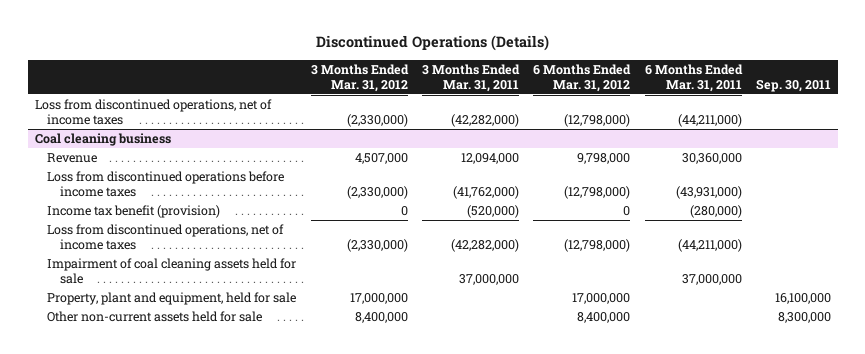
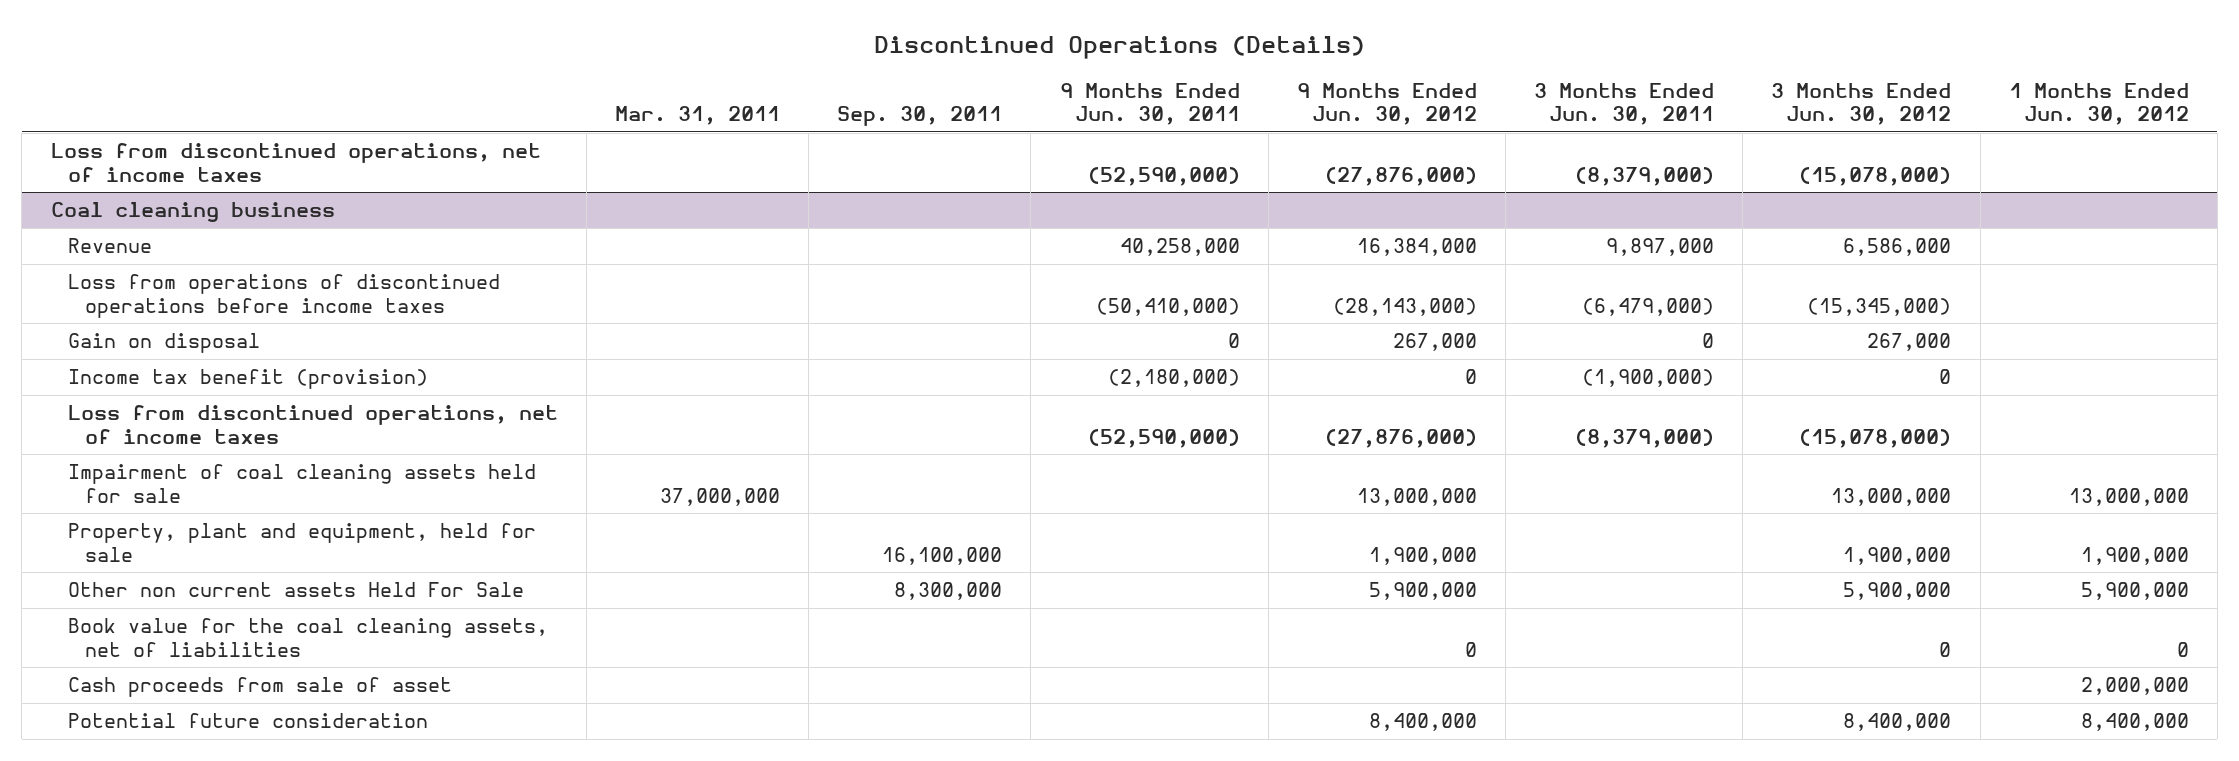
- | 3 Months Ended Mar. 31, 2012 | 3 Months Ended Mar. 31, 2011 | 6 Months Ended Mar. 31, 2012 | 6 Months Ended Mar. 31, 2011 | Sep. 30, 2011
+ | Mar. 31, 2011 | Sep. 30, 2011 | 9 Months Ended Jun. 30, 2011 | 9 Months Ended Jun. 30, 2012 | 3 Months Ended Jun. 30, 2011 | 3 Months Ended Jun. 30, 2012 | 1 Months Ended Jun. 30, 2012
@ Coal cleaning business
- Loss from discontinued operations before income taxes | (2,330,000) | (41,762,000) | (12,798,000) | (43,931,000) |
+ Loss from operations of discontinued operations before income taxes | | | (50,410,000) | (28,143,000) | (6,479,000) | (15,345,000) |
+ Gain on disposal | | | 0 | 267,000 | 0 | 267,000 |
- Other non-current assets held for sale | 8,400,000 | | 8,400,000 | | 8,300,000
+ Other non current assets Held For Sale | | 8,300,000 | | 5,900,000 | | 5,900,000 | 5,900,000
+ Book value for the coal cleaning assets, net of liabilities | | | | 0 | | 0 | 0
+ Cash proceeds from sale of asset | | | | | | | 2,000,000
+ Potential future consideration | | | | 8,400,000 | | 8,400,000 | 8,400,000

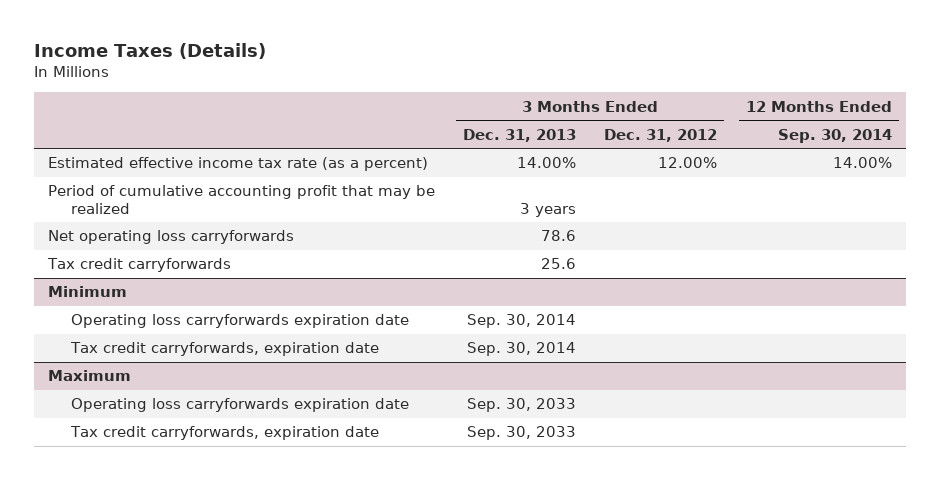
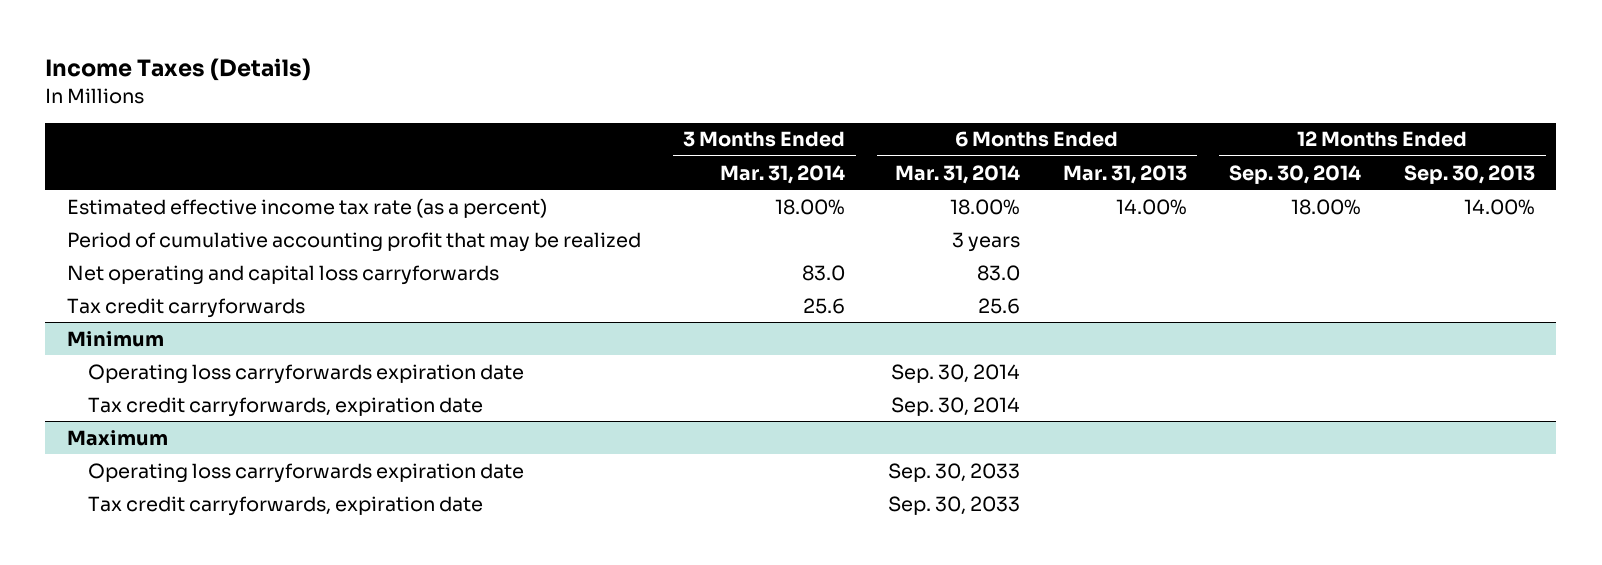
- | 3 Months Ended Dec. 31, 2013 | 3 Months Ended Dec. 31, 2012 | 12 Months Ended Sep. 30, 2014
+ | 3 Months Ended Mar. 31, 2014 | 6 Months Ended Mar. 31, 2014 | 6 Months Ended Mar. 31, 2013 | 12 Months Ended Sep. 30, 2014 | 12 Months Ended Sep. 30, 2013
- Estimated effective income tax rate (as a percent) | 14.00% | 12.00% | 14.00%
+ Estimated effective income tax rate (as a percent) | 18.00% | 18.00% | 14.00% | 18.00% | 14.00%
- Net operating loss carryforwards | 78.6 | |
+ Net operating and capital loss carryforwards | 83.0 | 83.0 | | |

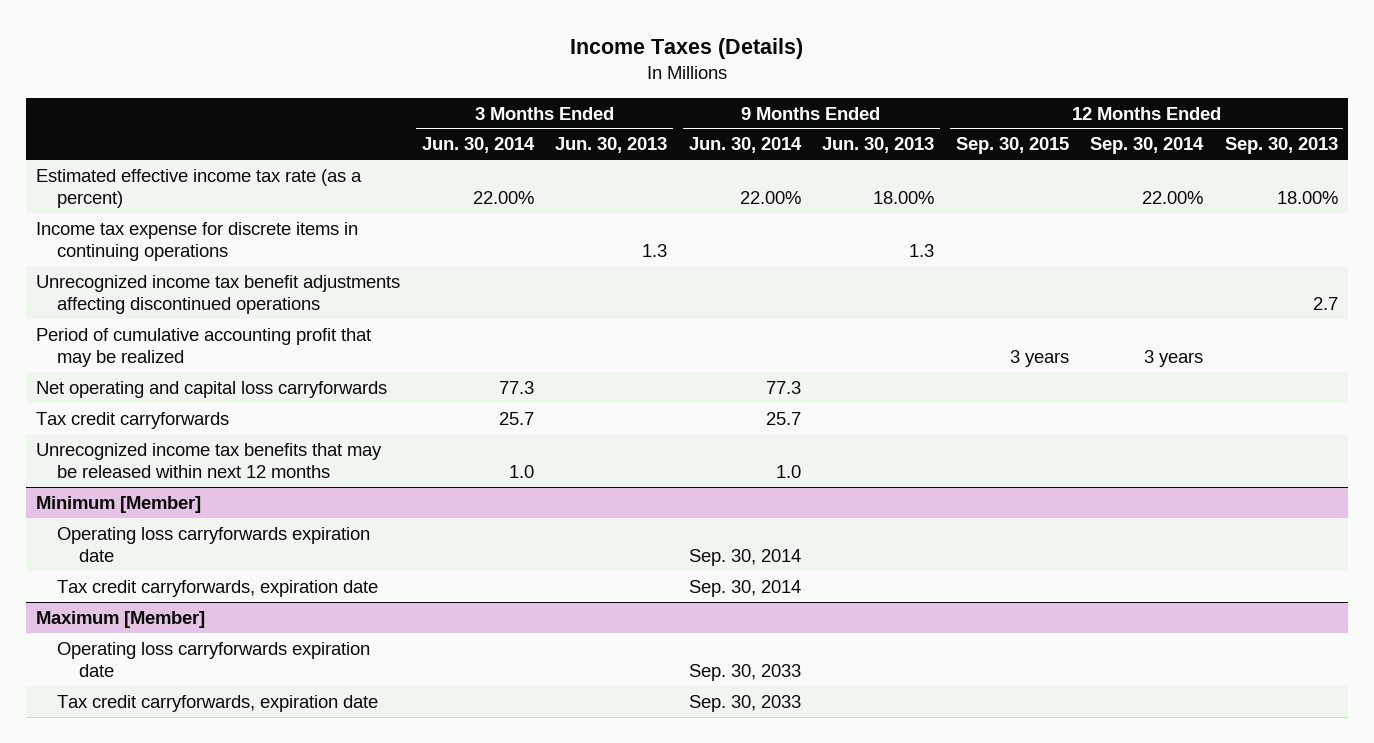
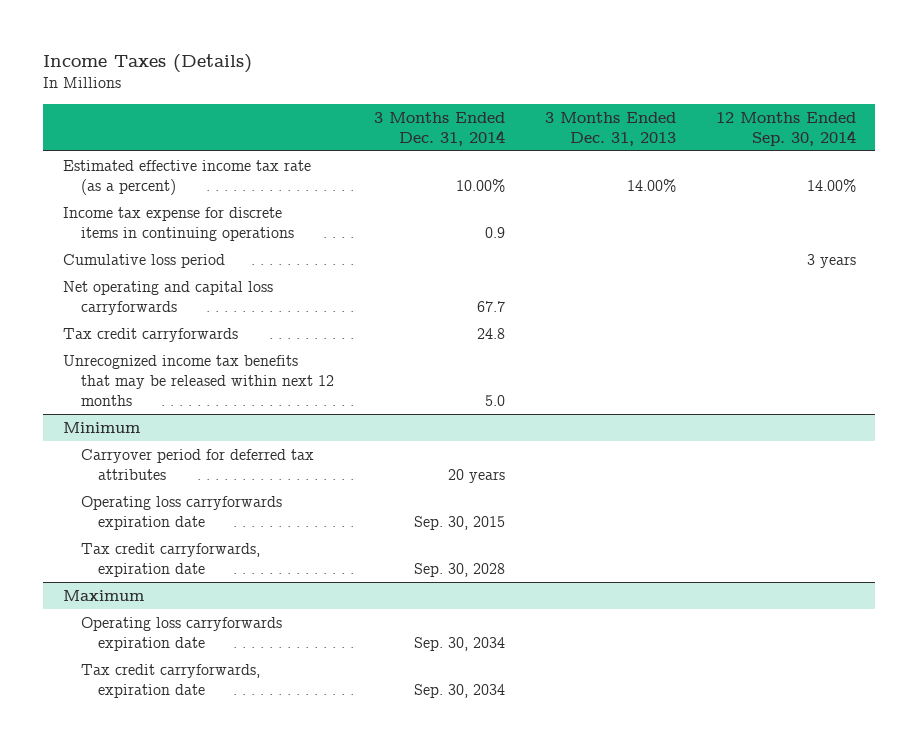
- | 3 Months Ended Jun. 30, 2014 | 3 Months Ended Jun. 30, 2013 | 9 Months Ended Jun. 30, 2014 | 9 Months Ended Jun. 30, 2013 | 12 Months Ended Sep. 30, 2015 | 12 Months Ended Sep. 30, 2014 | 12 Months Ended Sep. 30, 2013
+ | 3 Months Ended Dec. 31, 2014 | 3 Months Ended Dec. 31, 2013 | 12 Months Ended Sep. 30, 2014
- Estimated effective income tax rate (as a percent) | 22.00% | | 22.00% | 18.00% | | 22.00% | 18.00%
+ Estimated effective income tax rate (as a percent) | 10.00% | 14.00% | 14.00%
- Unrecognized income tax benefit adjustments affecting discontinued operations | | | | | | | 2.7
- Period of cumulative accounting profit that may be realized | | | | | 3 years | 3 years |
+ Cumulative loss period | | | 3 years
- Minimum [Member]
+ Minimum
+ Carryover period for deferred tax attributes | 20 years | |
- Maximum [Member]
+ Maximum

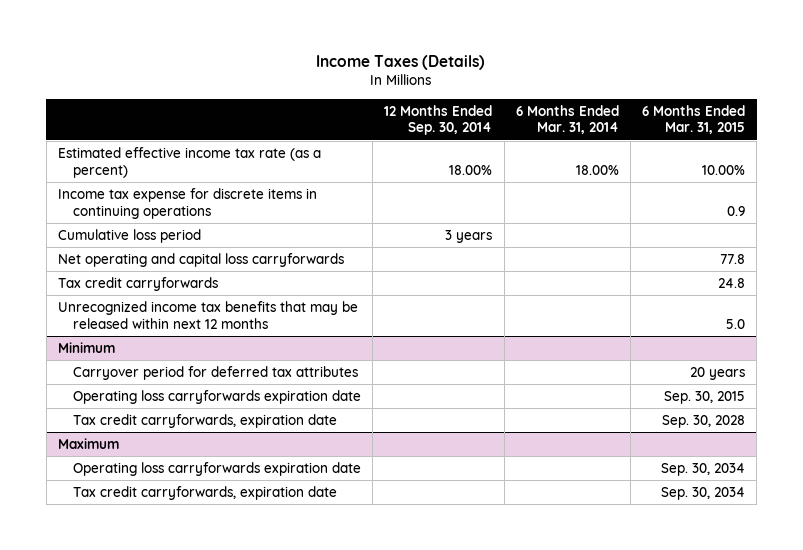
- | 3 Months Ended Dec. 31, 2014 | 3 Months Ended Dec. 31, 2013 | 12 Months Ended Sep. 30, 2014
+ | 12 Months Ended Sep. 30, 2014 | 6 Months Ended Mar. 31, 2014 | 6 Months Ended Mar. 31, 2015
- Estimated effective income tax rate (as a percent) | 10.00% | 14.00% | 14.00%
+ Estimated effective income tax rate (as a percent) | 18.00% | 18.00% | 10.00%

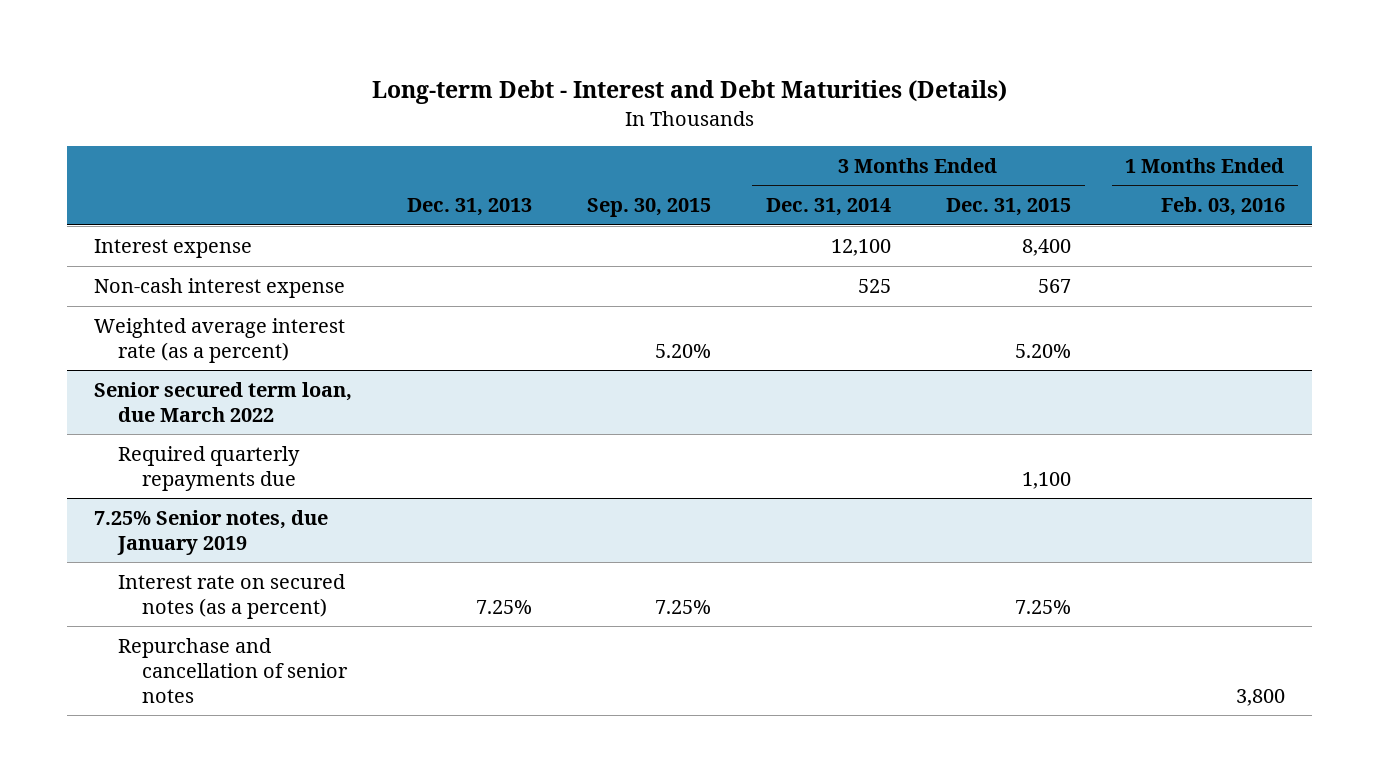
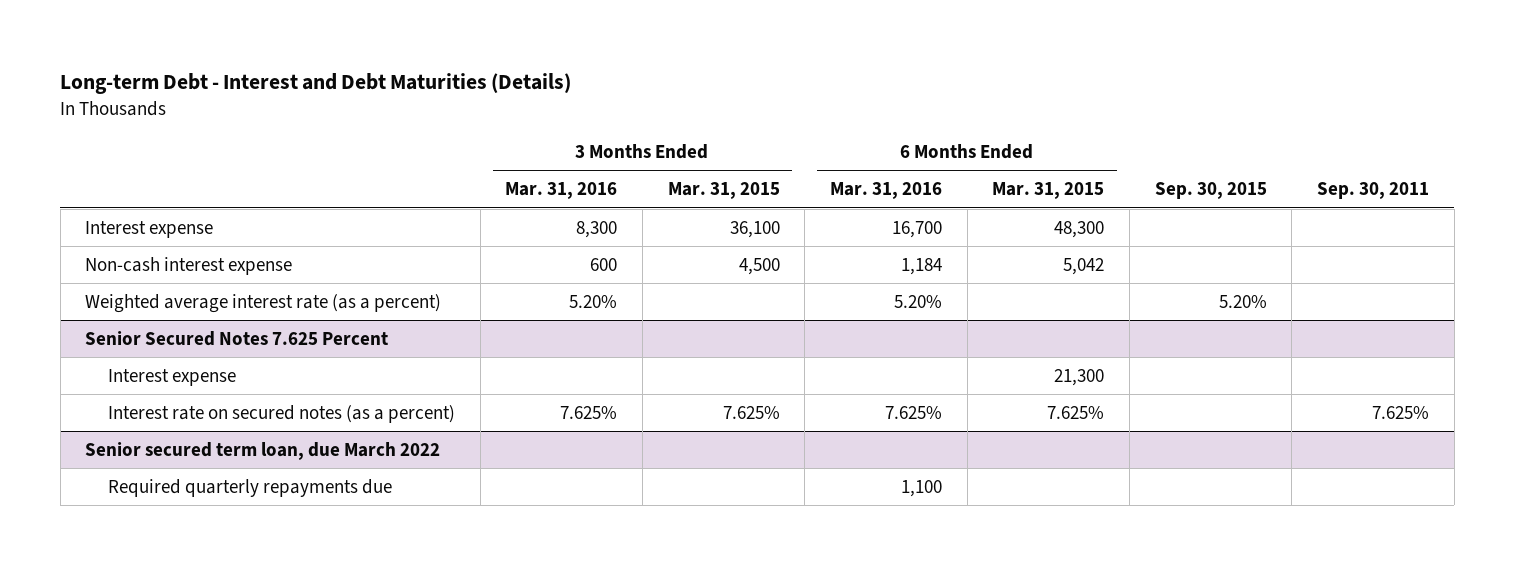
- | Dec. 31, 2013 | Sep. 30, 2015 | 3 Months Ended Dec. 31, 2014 | 3 Months Ended Dec. 31, 2015 | 1 Months Ended Feb. 03, 2016
+ | 3 Months Ended Mar. 31, 2016 | 3 Months Ended Mar. 31, 2015 | 6 Months Ended Mar. 31, 2016 | 6 Months Ended Mar. 31, 2015 | Sep. 30, 2015 | Sep. 30, 2011
+ Senior Secured Notes 7.625 Percent
+ Interest expense | | | | 21,300 | |
+ Interest rate on secured notes (as a percent) | 7.625% | 7.625% | 7.625% | 7.625% | | 7.625%
- 7.25% Senior notes, due January 2019
- Interest rate on secured notes (as a percent) | 7.25% | 7.25% | | 7.25% |
- Repurchase and cancellation of senior notes | | | | | 3,800

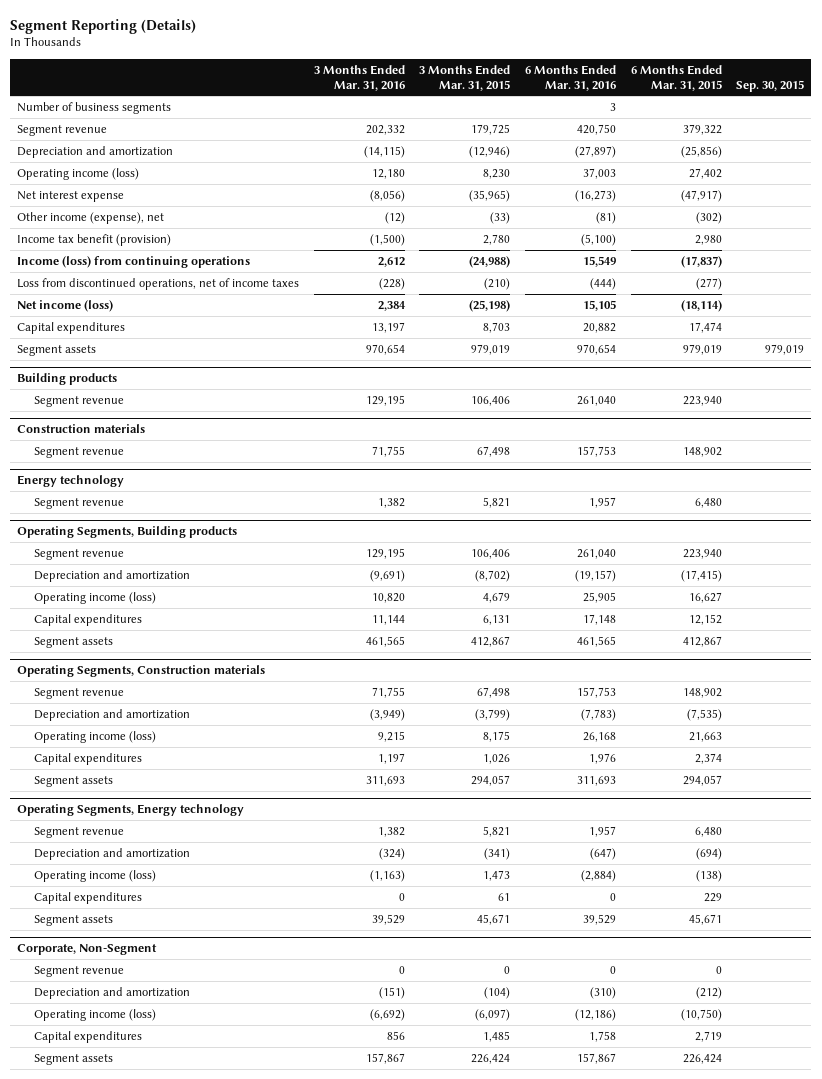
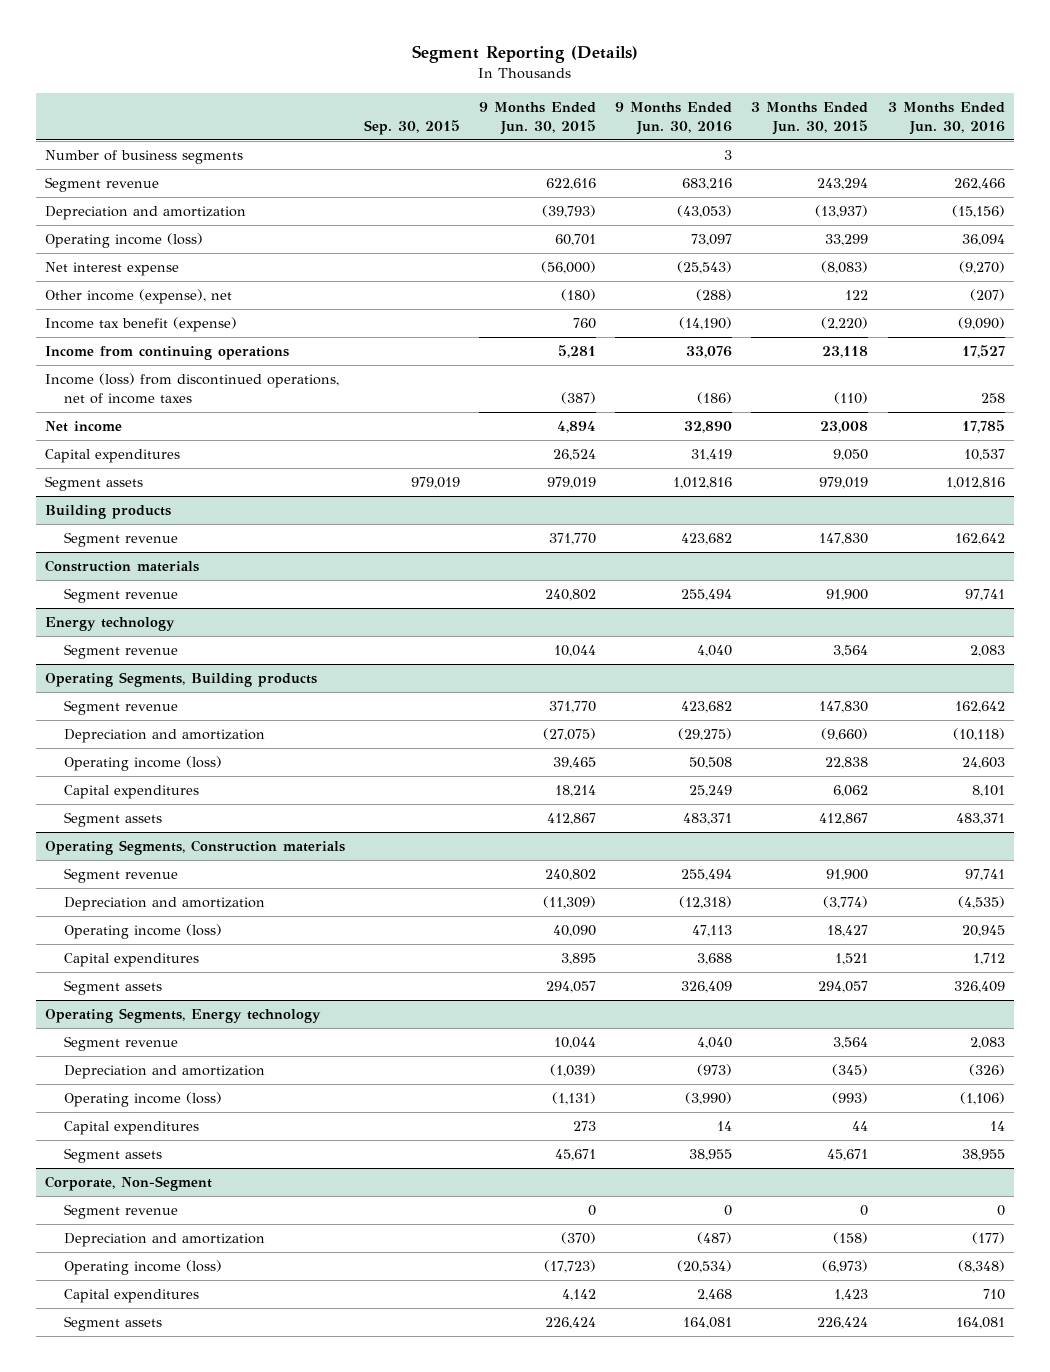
- | 3 Months Ended Mar. 31, 2016 | 3 Months Ended Mar. 31, 2015 | 6 Months Ended Mar. 31, 2016 | 6 Months Ended Mar. 31, 2015 | Sep. 30, 2015
+ | Sep. 30, 2015 | 9 Months Ended Jun. 30, 2015 | 9 Months Ended Jun. 30, 2016 | 3 Months Ended Jun. 30, 2015 | 3 Months Ended Jun. 30, 2016
- Income tax benefit (provision) | (1,500) | 2,780 | (5,100) | 2,980 |
- Income (loss) from continuing operations | 2,612 | (24,988) | 15,549 | (17,837) |
- Loss from discontinued operations, net of income taxes | (228) | (210) | (444) | (277) |
- Net income (loss) | 2,384 | (25,198) | 15,105 | (18,114) |
+ Income tax benefit (expense) | | 760 | (14,190) | (2,220) | (9,090)
+ Income from continuing operations | | 5,281 | 33,076 | 23,118 | 17,527
+ Income (loss) from discontinued operations, net of income taxes | | (387) | (186) | (110) | 258
+ Net income | | 4,894 | 32,890 | 23,008 | 17,785

